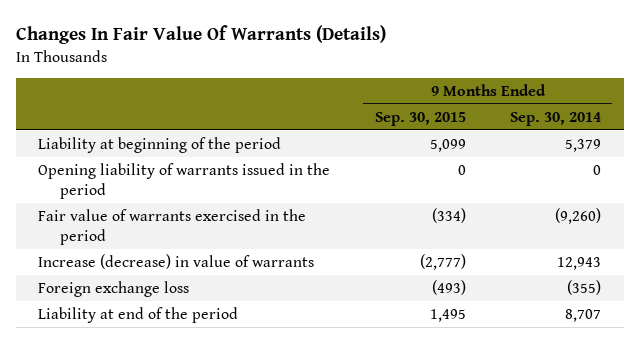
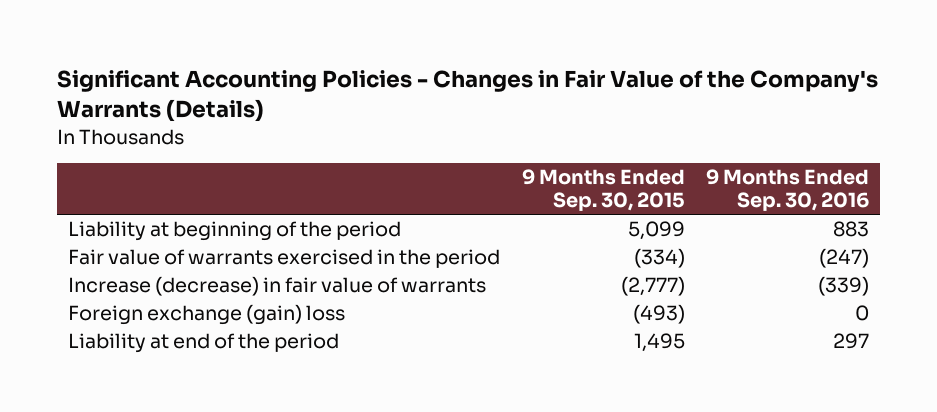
- Changes In Fair Value Of Warrants (Details)
+ Significant Accounting Policies - Changes in Fair Value of the Company's Warrants (Details)
- | 9 Months Ended Sep. 30, 2015 | 9 Months Ended Sep. 30, 2014
+ | 9 Months Ended Sep. 30, 2015 | 9 Months Ended Sep. 30, 2016
- Opening liability of warrants issued in the period | 0 | 0
- Increase (decrease) in value of warrants | (2,777) | 12,943
- Foreign exchange loss | (493) | (355)
+ Increase (decrease) in fair value of warrants | (2,777) | (339)
+ Foreign exchange (gain) loss | (493) | 0

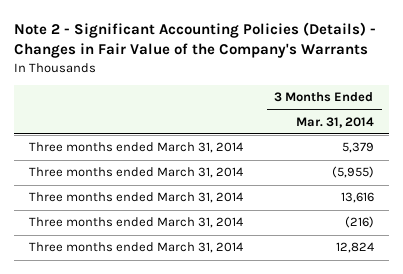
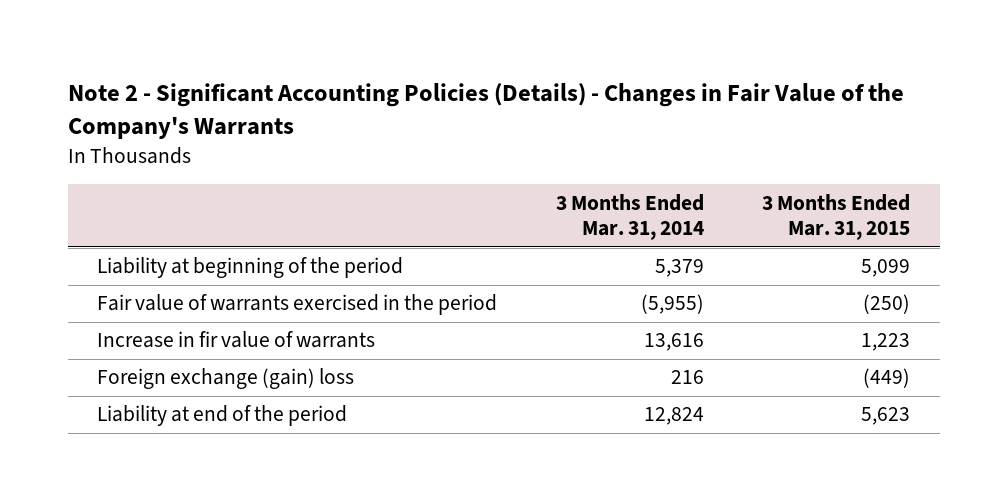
- | 3 Months Ended Mar. 31, 2014
+ | 3 Months Ended Mar. 31, 2014 | 3 Months Ended Mar. 31, 2015
- Three months ended March 31, 2014 | 5,379
- Three months ended March 31, 2014 | (5,955)
- Three months ended March 31, 2014 | 13,616
- Three months ended March 31, 2014 | (216)
- Three months ended March 31, 2014 | 12,824
+ Liability at beginning of the period | 5,379 | 5,099
+ Fair value of warrants exercised in the period | (5,955) | (250)
+ Increase in fir value of warrants | 13,616 | 1,223
+ Foreign exchange (gain) loss | 216 | (449)
+ Liability at end of the period | 12,824 | 5,623

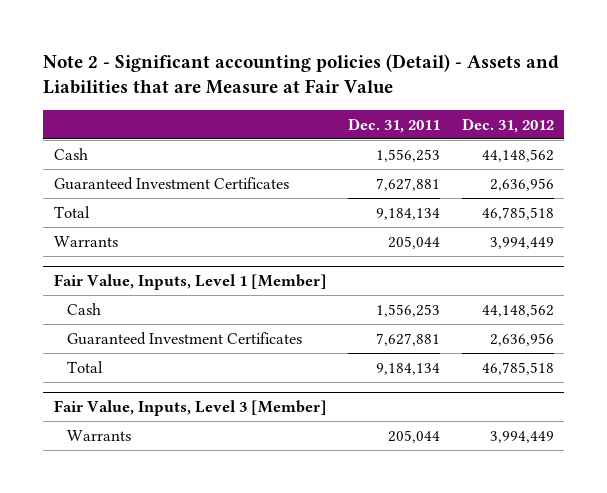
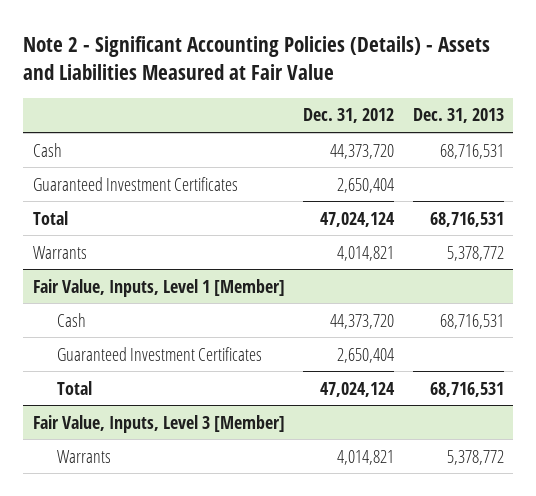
- Note 2 - Significant accounting policies (Detail) - Assets and Liabilities that are Measure at Fair Value
+ Note 2 - Significant Accounting Policies (Details) - Assets and Liabilities Measured at Fair Value
- | Dec. 31, 2011 | Dec. 31, 2012
+ | Dec. 31, 2012 | Dec. 31, 2013
- Cash | 1,556,253 | 44,148,562
- Guaranteed Investment Certificates | 7,627,881 | 2,636,956
- Total | 9,184,134 | 46,785,518
- Warrants | 205,044 | 3,994,449
+ Cash | 44,373,720 | 68,716,531
+ Guaranteed Investment Certificates | 2,650,404 |
+ Total | 47,024,124 | 68,716,531
+ Warrants | 4,014,821 | 5,378,772
@ Fair Value, Inputs, Level 1 [Member]
- Cash | 1,556,253 | 44,148,562
- Guaranteed Investment Certificates | 7,627,881 | 2,636,956
- Total | 9,184,134 | 46,785,518
+ Cash | 44,373,720 | 68,716,531
+ Guaranteed Investment Certificates | 2,650,404 |
+ Total | 47,024,124 | 68,716,531
@ Fair Value, Inputs, Level 3 [Member]
- Warrants | 205,044 | 3,994,449
+ Warrants | 4,014,821 | 5,378,772

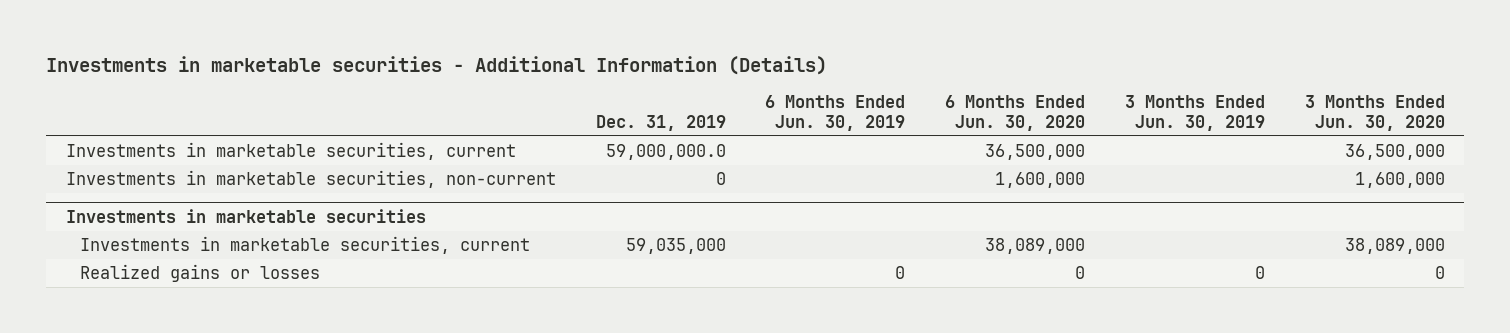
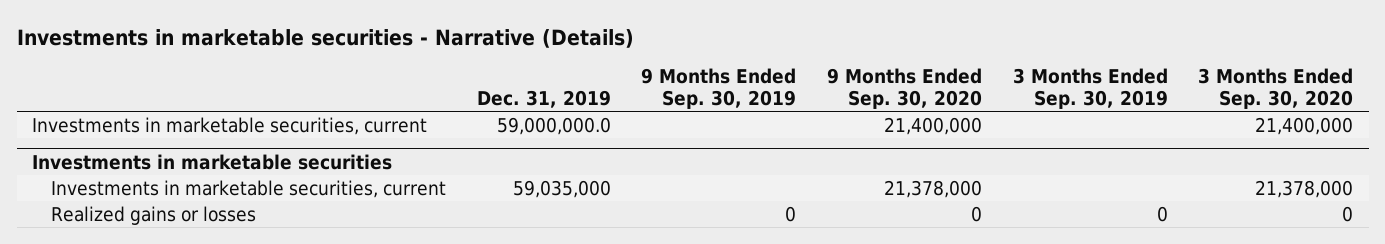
- Investments in marketable securities - Additional Information (Details)
+ Investments in marketable securities - Narrative (Details)
- | Dec. 31, 2019 | 6 Months Ended Jun. 30, 2019 | 6 Months Ended Jun. 30, 2020 | 3 Months Ended Jun. 30, 2019 | 3 Months Ended Jun. 30, 2020
+ | Dec. 31, 2019 | 9 Months Ended Sep. 30, 2019 | 9 Months Ended Sep. 30, 2020 | 3 Months Ended Sep. 30, 2019 | 3 Months Ended Sep. 30, 2020
- Investments in marketable securities, non-current | 0 | | 1,600,000 | | 1,600,000

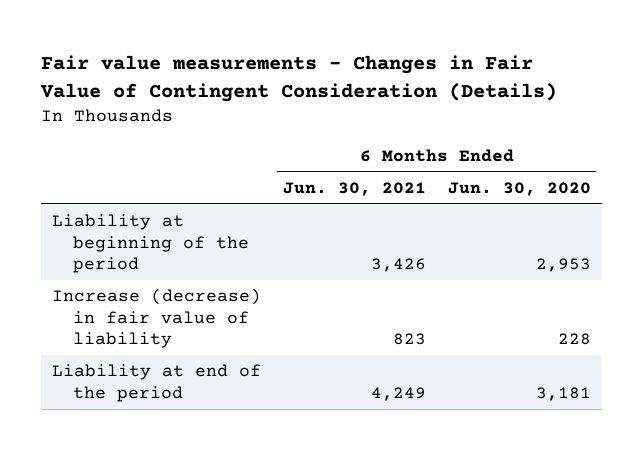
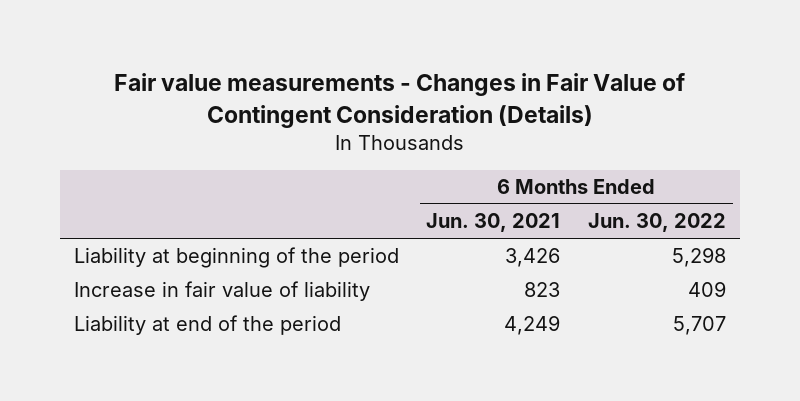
- | 6 Months Ended Jun. 30, 2021 | 6 Months Ended Jun. 30, 2020
+ | 6 Months Ended Jun. 30, 2021 | 6 Months Ended Jun. 30, 2022
- Increase (decrease) in fair value of liability | 823 | 228
+ Increase in fair value of liability | 823 | 409

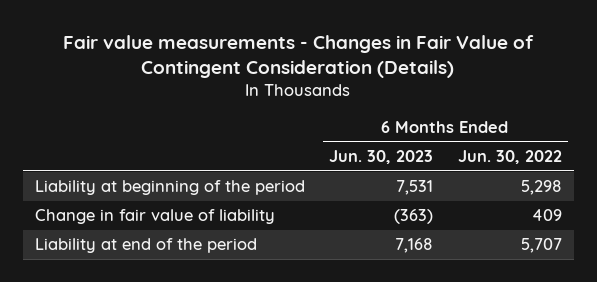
- | 6 Months Ended Jun. 30, 2021 | 6 Months Ended Jun. 30, 2022
+ | 6 Months Ended Jun. 30, 2023 | 6 Months Ended Jun. 30, 2022
- Increase in fair value of liability | 823 | 409
+ Change in fair value of liability | (363) | 409

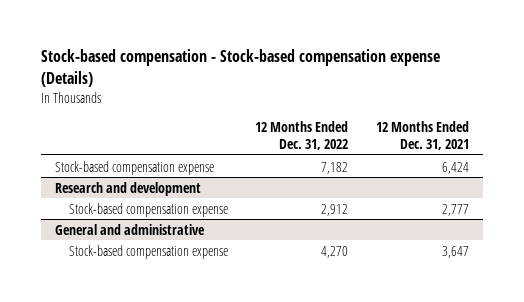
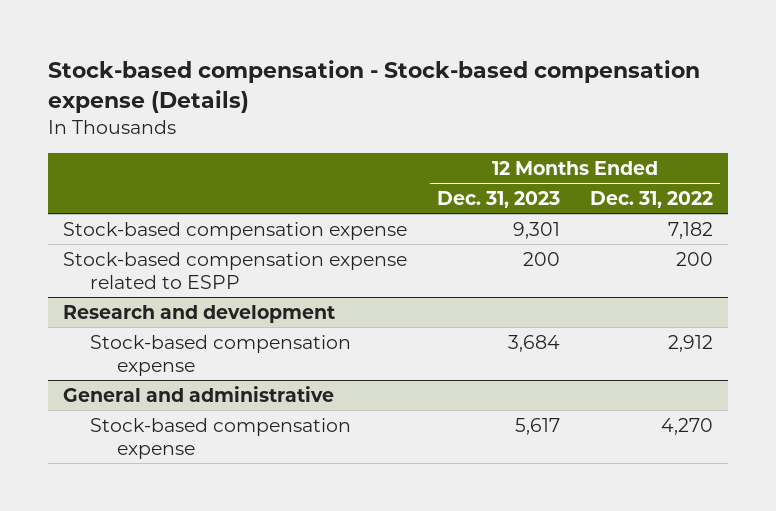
- | 12 Months Ended Dec. 31, 2022 | 12 Months Ended Dec. 31, 2021
+ | 12 Months Ended Dec. 31, 2023 | 12 Months Ended Dec. 31, 2022
+ Stock-based compensation expense related to ESPP | 200 | 200

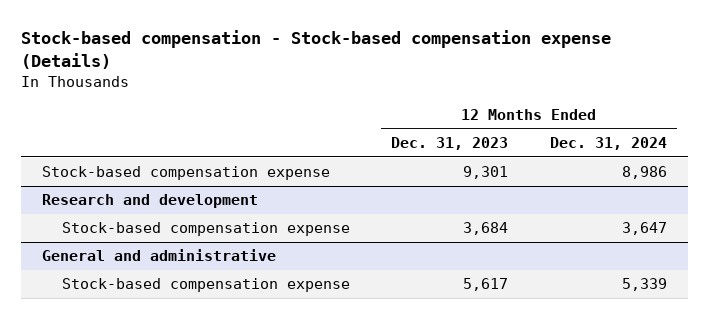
- | 12 Months Ended Dec. 31, 2023 | 12 Months Ended Dec. 31, 2022
+ | 12 Months Ended Dec. 31, 2023 | 12 Months Ended Dec. 31, 2024
- Stock-based compensation expense related to ESPP | 200 | 200

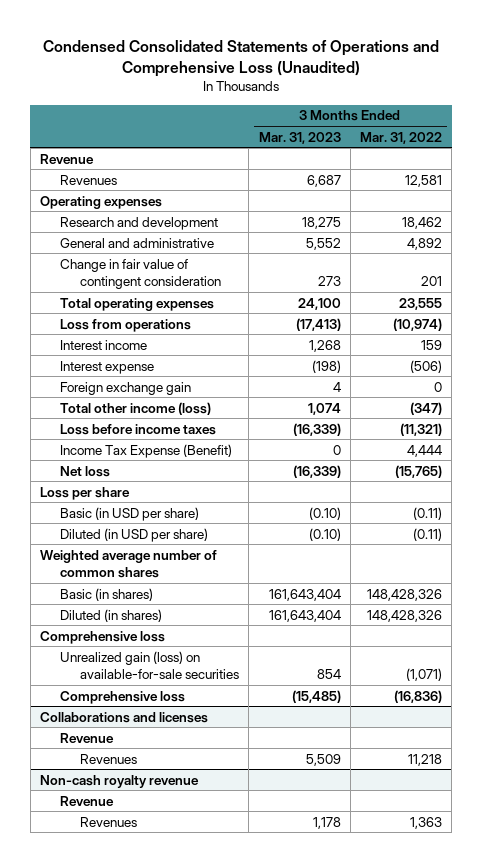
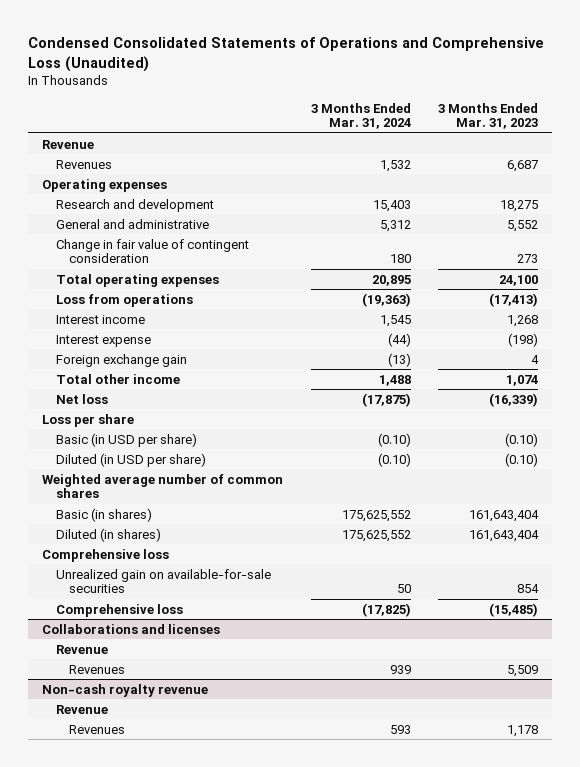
- | 3 Months Ended Mar. 31, 2023 | 3 Months Ended Mar. 31, 2022
+ | 3 Months Ended Mar. 31, 2024 | 3 Months Ended Mar. 31, 2023
- Total other income (loss) | 1,074 | (347)
- Loss before income taxes | (16,339) | (11,321)
- Income Tax Expense (Benefit) | 0 | 4,444
+ Total other income | 1,488 | 1,074
- Unrealized gain (loss) on available-for-sale securities | 854 | (1,071)
+ Unrealized gain on available-for-sale securities | 50 | 854

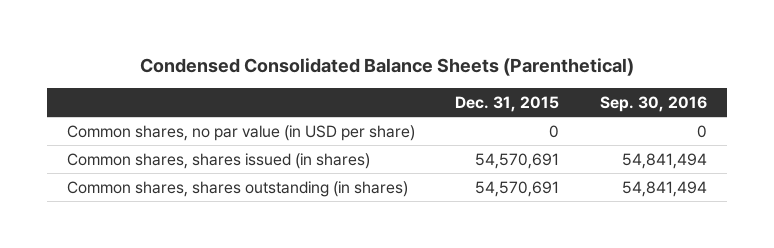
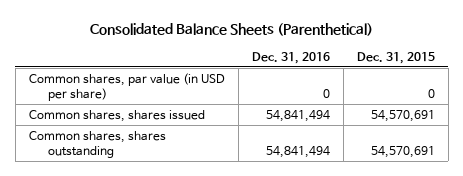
- Condensed Consolidated Balance Sheets (Parenthetical)
+ Consolidated Balance Sheets (Parenthetical)
- | Dec. 31, 2015 | Sep. 30, 2016
+ | Dec. 31, 2016 | Dec. 31, 2015
- Common shares, no par value (in USD per share) | 0 | 0
- Common shares, shares issued (in shares) | 54,570,691 | 54,841,494
- Common shares, shares outstanding (in shares) | 54,570,691 | 54,841,494
+ Common shares, par value (in USD per share) | 0 | 0
+ Common shares, shares issued | 54,841,494 | 54,570,691
+ Common shares, shares outstanding | 54,841,494 | 54,570,691

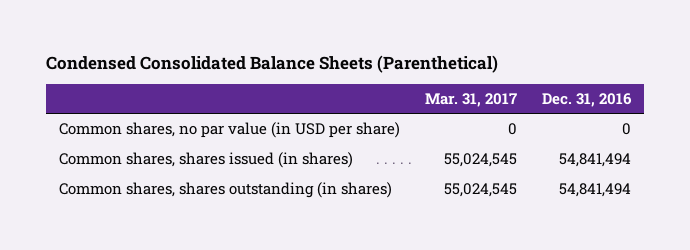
- Consolidated Balance Sheets (Parenthetical)
+ Condensed Consolidated Balance Sheets (Parenthetical)
- | Dec. 31, 2016 | Dec. 31, 2015
+ | Mar. 31, 2017 | Dec. 31, 2016
- Common shares, par value (in USD per share) | 0 | 0
- Common shares, shares issued | 54,841,494 | 54,570,691
- Common shares, shares outstanding | 54,841,494 | 54,570,691
+ Common shares, no par value (in USD per share) | 0 | 0
+ Common shares, shares issued (in shares) | 55,024,545 | 54,841,494
+ Common shares, shares outstanding (in shares) | 55,024,545 | 54,841,494

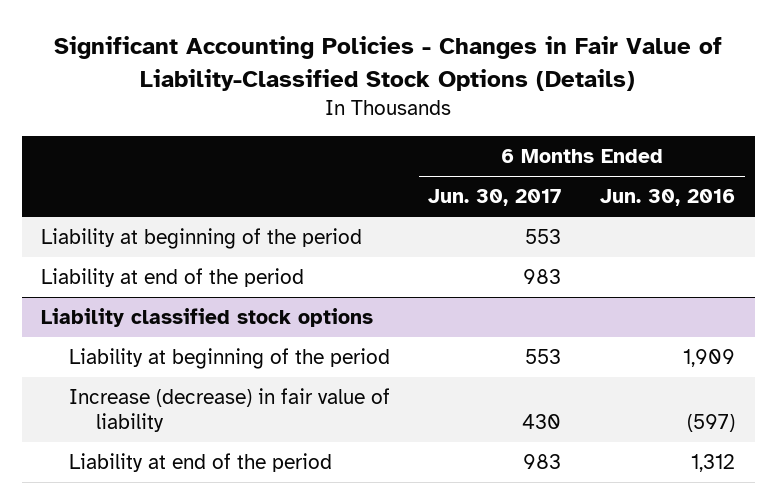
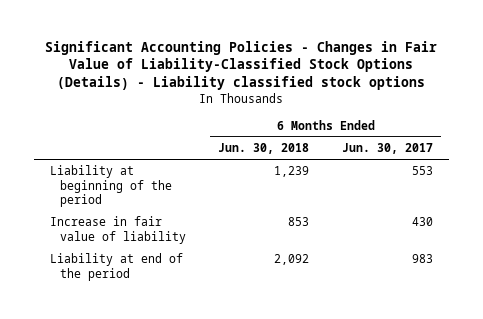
- Significant Accounting Policies - Changes in Fair Value of Liability-Classified Stock Options (Details)
+ Significant Accounting Policies - Changes in Fair Value of Liability-Classified Stock Options (Details) - Liability classified stock options
- | 6 Months Ended Jun. 30, 2017 | 6 Months Ended Jun. 30, 2016
+ | 6 Months Ended Jun. 30, 2018 | 6 Months Ended Jun. 30, 2017
- Liability at end of the period | 983 |
- Liability classified stock options
- Liability at beginning of the period | 553 | 1,909
- Increase (decrease) in fair value of liability | 430 | (597)
+ Increase in fair value of liability | 853 | 430

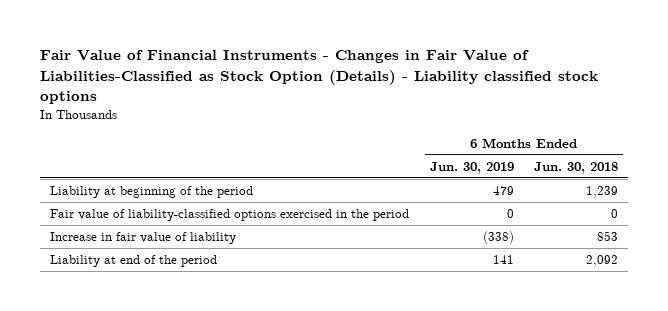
- Significant Accounting Policies - Changes in Fair Value of Liability-Classified Stock Options (Details) - Liability classified stock options
+ Fair Value of Financial Instruments - Changes in Fair Value of Liabilities-Classified as Stock Option (Details) - Liability classified stock options
- | 6 Months Ended Jun. 30, 2018 | 6 Months Ended Jun. 30, 2017
+ | 6 Months Ended Jun. 30, 2019 | 6 Months Ended Jun. 30, 2018
+ Fair value of liability-classified options exercised in the period | 0 | 0

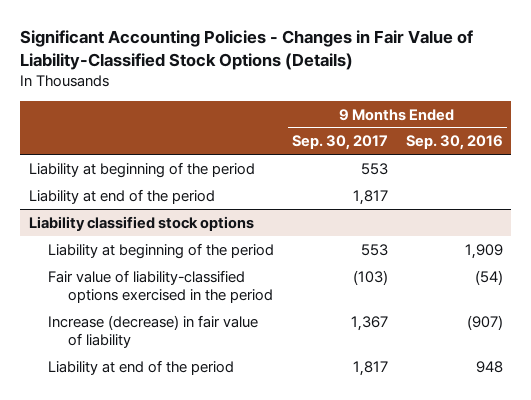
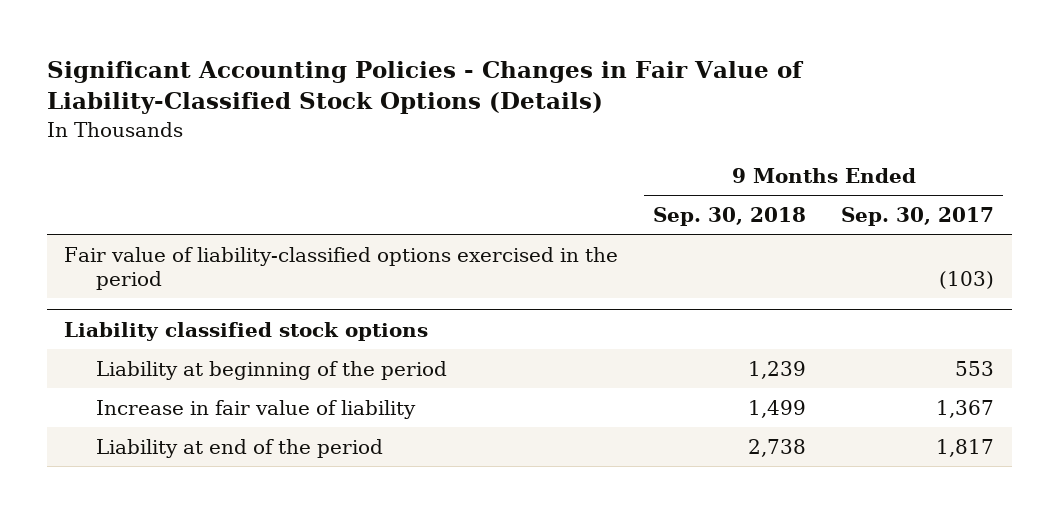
- | 9 Months Ended Sep. 30, 2017 | 9 Months Ended Sep. 30, 2016
+ | 9 Months Ended Sep. 30, 2018 | 9 Months Ended Sep. 30, 2017
- Liability at beginning of the period | 553 |
- Liability at end of the period | 1,817 |
+ Fair value of liability-classified options exercised in the period | | (103)
@ Liability classified stock options
- Fair value of liability-classified options exercised in the period | (103) | (54)
- Increase (decrease) in fair value of liability | 1,367 | (907)
+ Increase in fair value of liability | 1,499 | 1,367

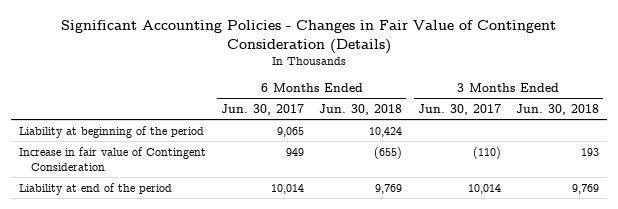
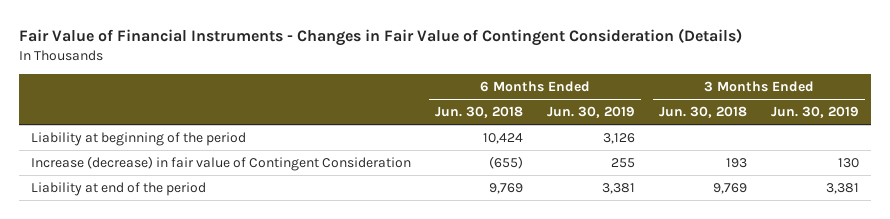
- Significant Accounting Policies - Changes in Fair Value of Contingent Consideration (Details)
+ Fair Value of Financial Instruments - Changes in Fair Value of Contingent Consideration (Details)
- | 6 Months Ended Jun. 30, 2017 | 6 Months Ended Jun. 30, 2018 | 3 Months Ended Jun. 30, 2017 | 3 Months Ended Jun. 30, 2018
+ | 6 Months Ended Jun. 30, 2018 | 6 Months Ended Jun. 30, 2019 | 3 Months Ended Jun. 30, 2018 | 3 Months Ended Jun. 30, 2019
- Increase in fair value of Contingent Consideration | 949 | (655) | (110) | 193
+ Increase (decrease) in fair value of Contingent Consideration | (655) | 255 | 193 | 130

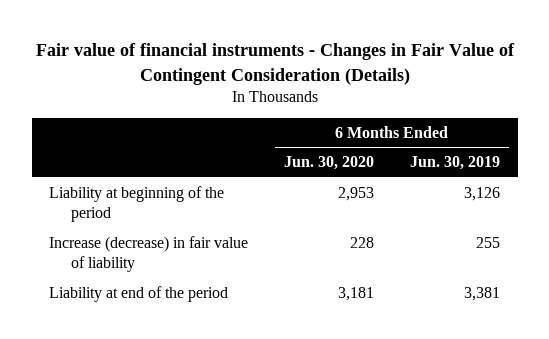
- Fair Value of Financial Instruments - Changes in Fair Value of Contingent Consideration (Details)
+ Fair value of financial instruments - Changes in Fair Value of Contingent Consideration (Details)
- | 6 Months Ended Jun. 30, 2018 | 6 Months Ended Jun. 30, 2019 | 3 Months Ended Jun. 30, 2018 | 3 Months Ended Jun. 30, 2019
+ | 6 Months Ended Jun. 30, 2020 | 6 Months Ended Jun. 30, 2019
- Increase (decrease) in fair value of Contingent Consideration | (655) | 255 | 193 | 130
+ Increase (decrease) in fair value of liability | 228 | 255

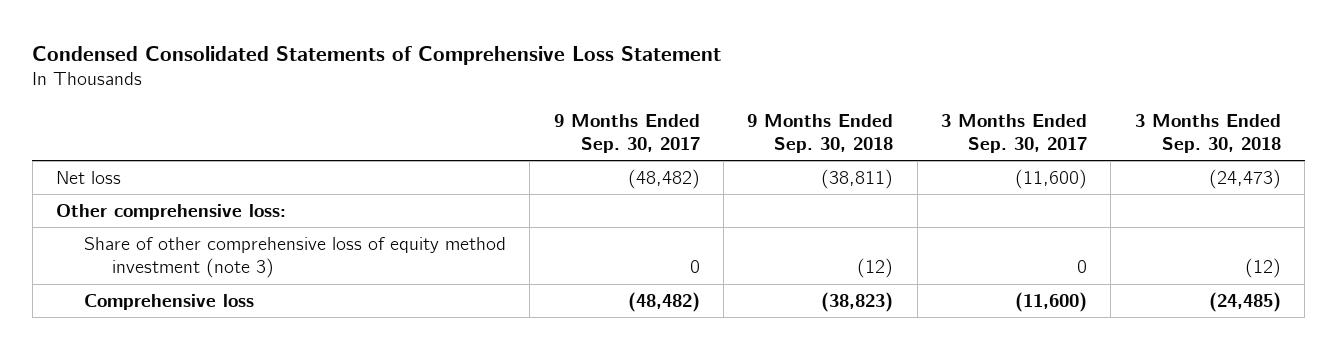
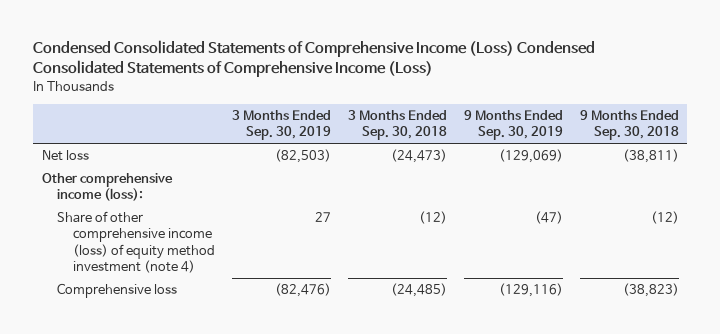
- Condensed Consolidated Statements of Comprehensive Loss Statement
+ Condensed Consolidated Statements of Comprehensive Income (Loss) Condensed Consolidated Statements of Comprehensive Income (Loss)
- | 9 Months Ended Sep. 30, 2017 | 9 Months Ended Sep. 30, 2018 | 3 Months Ended Sep. 30, 2017 | 3 Months Ended Sep. 30, 2018
+ | 3 Months Ended Sep. 30, 2019 | 3 Months Ended Sep. 30, 2018 | 9 Months Ended Sep. 30, 2019 | 9 Months Ended Sep. 30, 2018
- Other comprehensive loss:
- Share of other comprehensive loss of equity method investment (note 3) | 0 | (12) | 0 | (12)
+ Other comprehensive income (loss):
+ Share of other comprehensive income (loss) of equity method investment (note 4) | 27 | (12) | (47) | (12)

